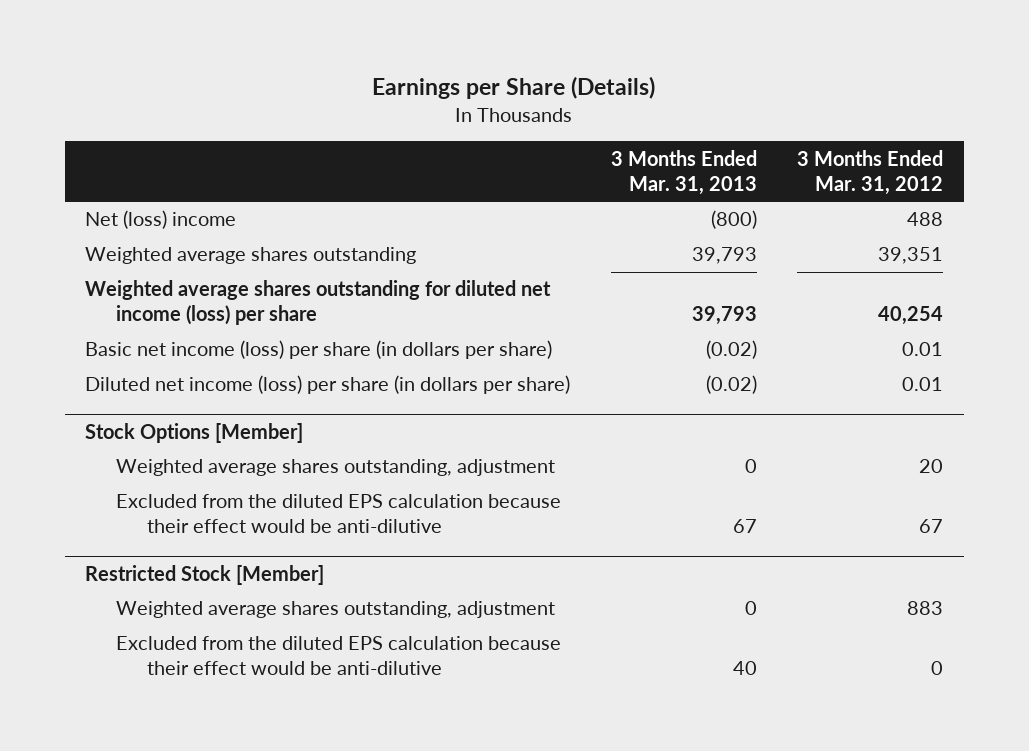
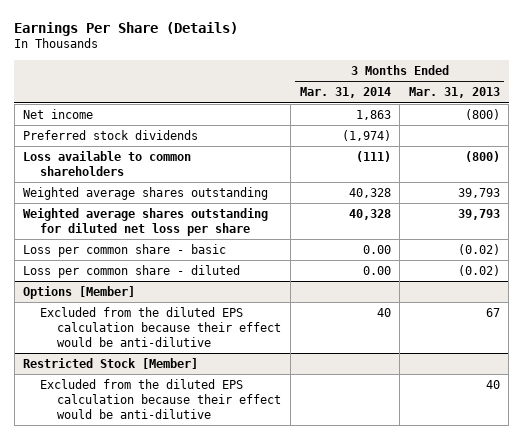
- Earnings per Share (Details)
+ Earnings Per Share (Details)
- | 3 Months Ended Mar. 31, 2013 | 3 Months Ended Mar. 31, 2012
+ | 3 Months Ended Mar. 31, 2014 | 3 Months Ended Mar. 31, 2013
- Net (loss) income | (800) | 488
+ Net income | 1,863 | (800)
+ Preferred stock dividends | (1,974) |
+ Loss available to common shareholders | (111) | (800)
- Weighted average shares outstanding for diluted net income (loss) per share | 39,793 | 40,254
- Basic net income (loss) per share (in dollars per share) | (0.02) | 0.01
- Diluted net income (loss) per share (in dollars per share) | (0.02) | 0.01
- Stock Options [Member]
- Weighted average shares outstanding, adjustment | 0 | 20
+ Weighted average shares outstanding for diluted net loss per share | 40,328 | 39,793
+ Loss per common share - basic | 0.00 | (0.02)
+ Loss per common share - diluted | 0.00 | (0.02)
+ Options [Member]
@ Restricted Stock [Member]
- Weighted average shares outstanding, adjustment | 0 | 883

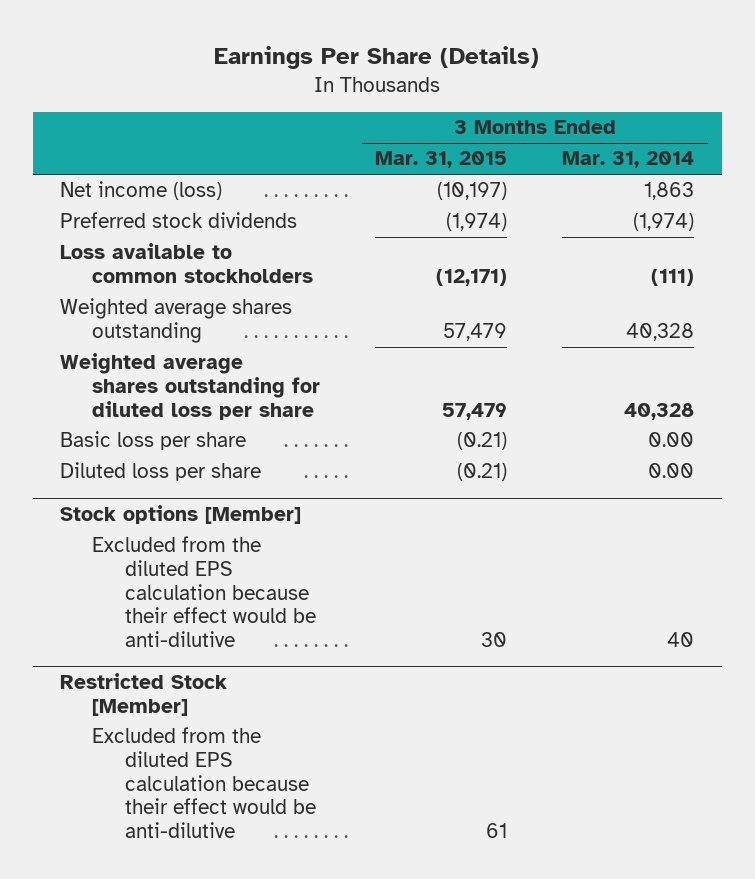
- | 3 Months Ended Mar. 31, 2014 | 3 Months Ended Mar. 31, 2013
+ | 3 Months Ended Mar. 31, 2015 | 3 Months Ended Mar. 31, 2014
- Net income | 1,863 | (800)
+ Net income (loss) | (10,197) | 1,863
- Loss available to common shareholders | (111) | (800)
+ Loss available to common stockholders | (12,171) | (111)
- Weighted average shares outstanding for diluted net loss per share | 40,328 | 39,793
- Loss per common share - basic | 0.00 | (0.02)
- Loss per common share - diluted | 0.00 | (0.02)
- Options [Member]
+ Weighted average shares outstanding for diluted loss per share | 57,479 | 40,328
+ Basic loss per share | (0.21) | 0.00
+ Diluted loss per share | (0.21) | 0.00
+ Stock options [Member]

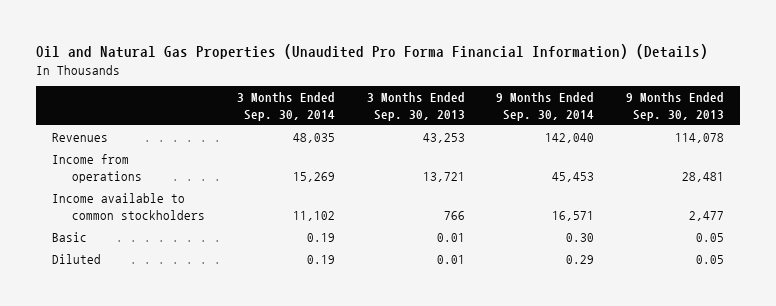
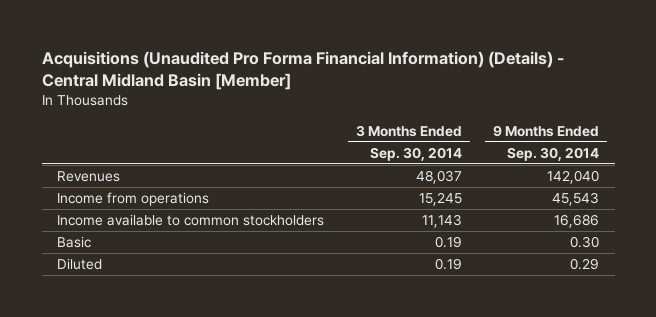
- Oil and Natural Gas Properties (Unaudited Pro Forma Financial Information) (Details)
+ Acquisitions (Unaudited Pro Forma Financial Information) (Details) - Central Midland Basin [Member]
- | 3 Months Ended Sep. 30, 2014 | 3 Months Ended Sep. 30, 2013 | 9 Months Ended Sep. 30, 2014 | 9 Months Ended Sep. 30, 2013
+ | 3 Months Ended Sep. 30, 2014 | 9 Months Ended Sep. 30, 2014
- Revenues | 48,035 | 43,253 | 142,040 | 114,078
- Income from operations | 15,269 | 13,721 | 45,453 | 28,481
- Income available to common stockholders | 11,102 | 766 | 16,571 | 2,477
+ Revenues | 48,037 | 142,040
+ Income from operations | 15,245 | 45,543
+ Income available to common stockholders | 11,143 | 16,686

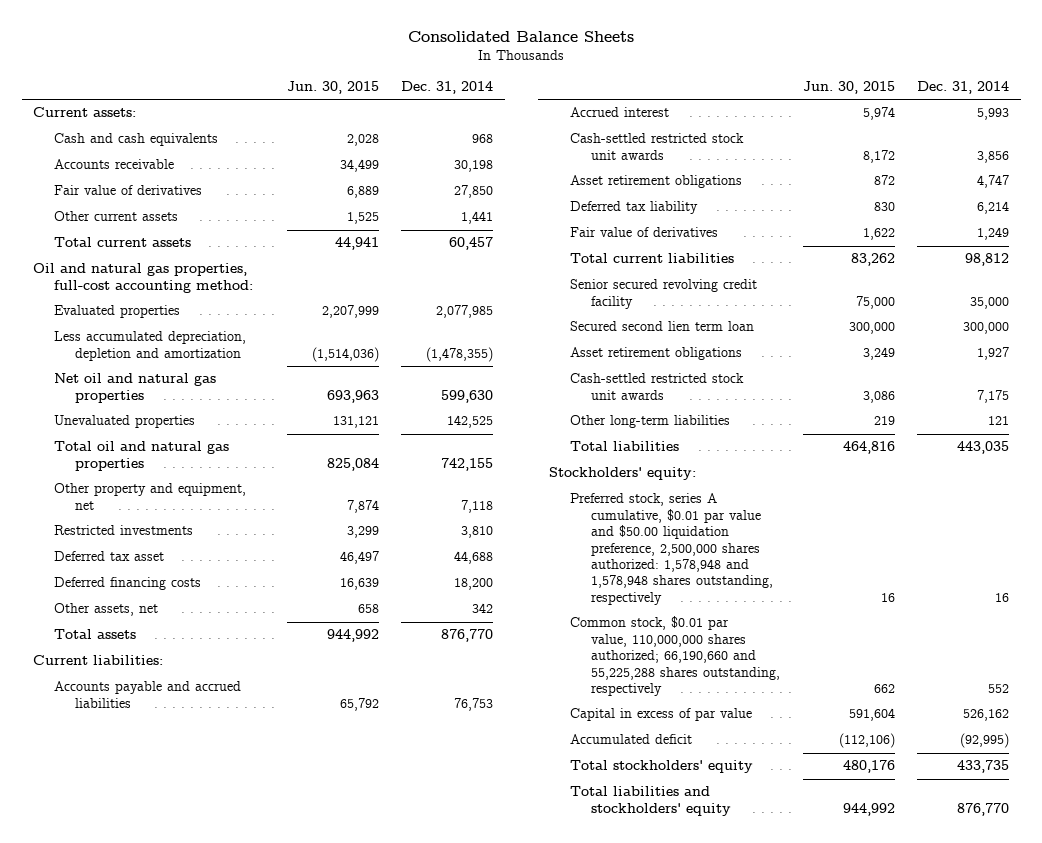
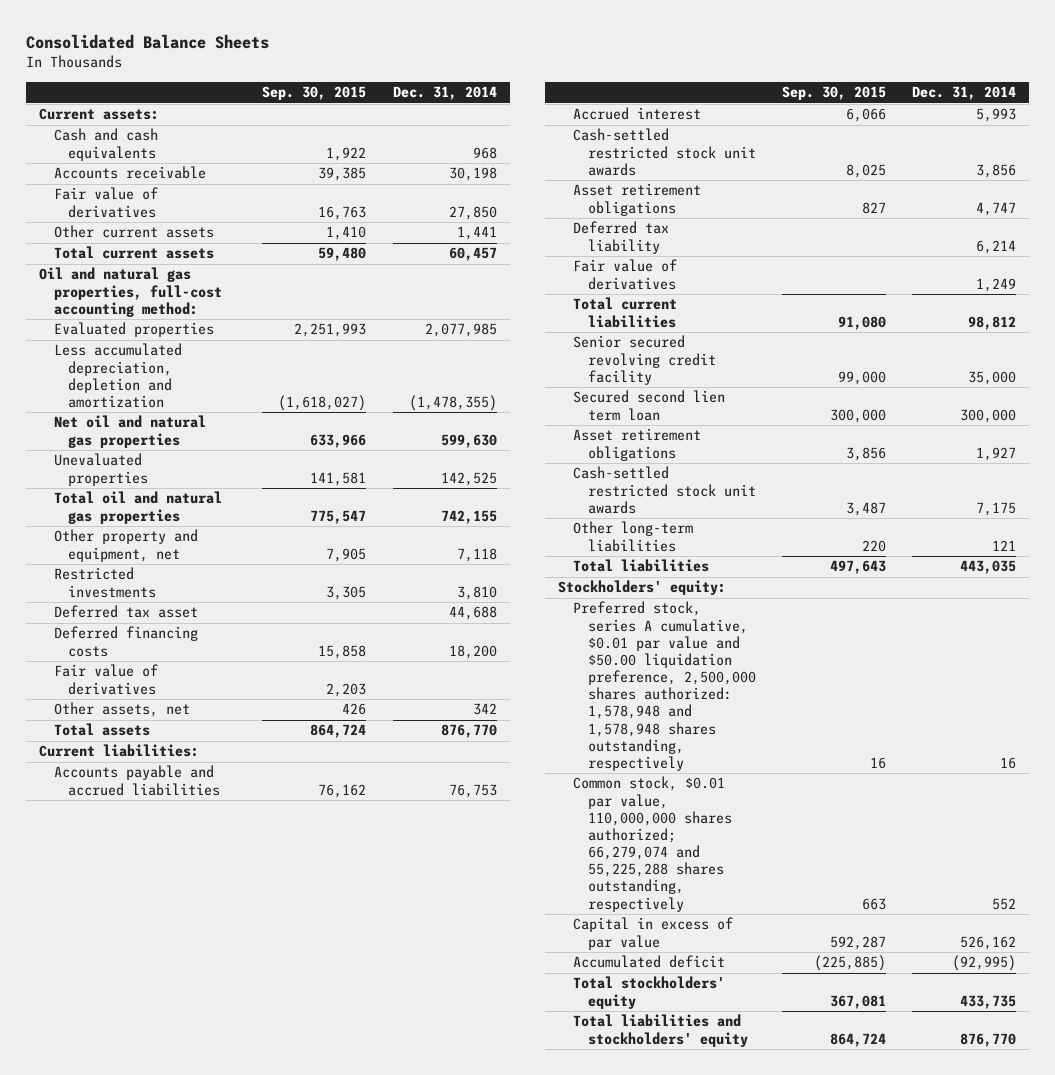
- | Jun. 30, 2015 | Dec. 31, 2014
+ | Sep. 30, 2015 | Dec. 31, 2014
+ Fair value of derivatives | 2,203 |
- Common stock, $0.01 par value, 110,000,000 shares authorized; 66,190,660 and 55,225,288 shares outstanding, respectively | 662 | 552
+ Common stock, $0.01 par value, 110,000,000 shares authorized; 66,279,074 and 55,225,288 shares outstanding, respectively | 663 | 552

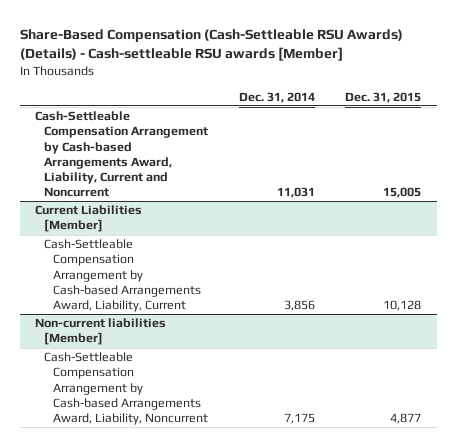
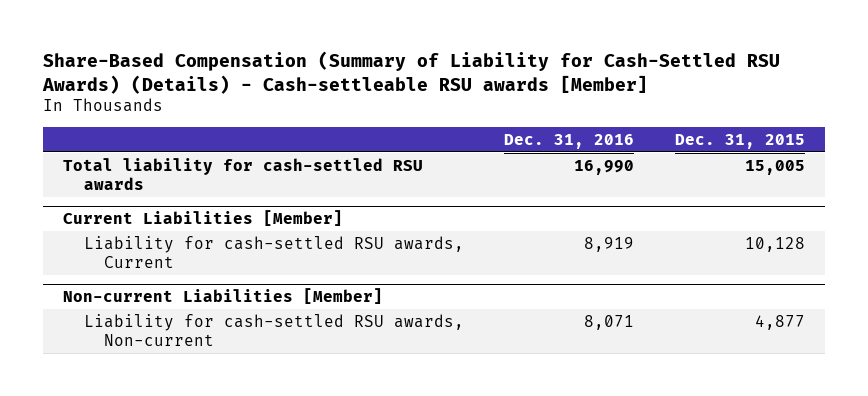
- Share-Based Compensation (Cash-Settleable RSU Awards) (Details) - Cash-settleable RSU awards [Member]
+ Share-Based Compensation (Summary of Liability for Cash-Settled RSU Awards) (Details) - Cash-settleable RSU awards [Member]
- | Dec. 31, 2014 | Dec. 31, 2015
+ | Dec. 31, 2016 | Dec. 31, 2015
- Cash-Settleable Compensation Arrangement by Cash-based Arrangements Award, Liability, Current and Noncurrent | 11,031 | 15,005
+ Total liability for cash-settled RSU awards | 16,990 | 15,005
@ Current Liabilities [Member]
- Cash-Settleable Compensation Arrangement by Cash-based Arrangements Award, Liability, Current | 3,856 | 10,128
- Non-current liabilities [Member]
- Cash-Settleable Compensation Arrangement by Cash-based Arrangements Award, Liability, Noncurrent | 7,175 | 4,877
@ Current Liabilities [Member]
+ Liability for cash-settled RSU awards, Current | 8,919 | 10,128
+ Non-current Liabilities [Member]
+ Liability for cash-settled RSU awards, Non-current | 8,071 | 4,877

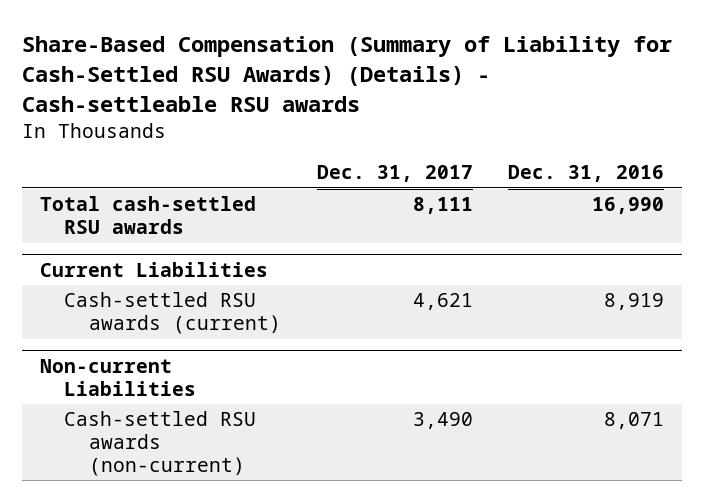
- Share-Based Compensation (Summary of Liability for Cash-Settled RSU Awards) (Details) - Cash-settleable RSU awards [Member]
+ Share-Based Compensation (Summary of Liability for Cash-Settled RSU Awards) (Details) - Cash-settleable RSU awards
- | Dec. 31, 2016 | Dec. 31, 2015
+ | Dec. 31, 2017 | Dec. 31, 2016
- Total liability for cash-settled RSU awards | 16,990 | 15,005
- Current Liabilities [Member]
- Liability for cash-settled RSU awards, Current | 8,919 | 10,128
- Non-current Liabilities [Member]
- Liability for cash-settled RSU awards, Non-current | 8,071 | 4,877
+ Total cash-settled RSU awards | 8,111 | 16,990
+ Current Liabilities
+ Cash-settled RSU awards (current) | 4,621 | 8,919
+ Non-current Liabilities
+ Cash-settled RSU awards (non-current) | 3,490 | 8,071

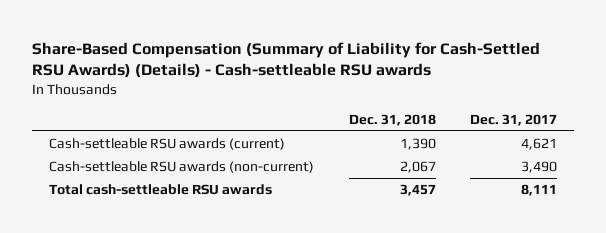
- | Dec. 31, 2017 | Dec. 31, 2016
+ | Dec. 31, 2018 | Dec. 31, 2017
- Total cash-settled RSU awards | 8,111 | 16,990
- Current Liabilities
- Cash-settled RSU awards (current) | 4,621 | 8,919
- Non-current Liabilities
- Cash-settled RSU awards (non-current) | 3,490 | 8,071
+ Cash-settleable RSU awards (current) | 1,390 | 4,621
+ Cash-settleable RSU awards (non-current) | 2,067 | 3,490
+ Total cash-settleable RSU awards | 3,457 | 8,111

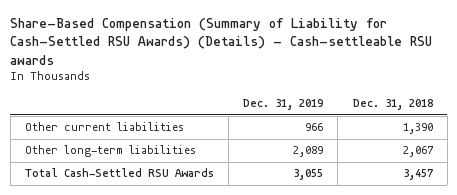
- | Dec. 31, 2018 | Dec. 31, 2017
+ | Dec. 31, 2019 | Dec. 31, 2018
- Cash-settleable RSU awards (current) | 1,390 | 4,621
- Cash-settleable RSU awards (non-current) | 2,067 | 3,490
- Total cash-settleable RSU awards | 3,457 | 8,111
+ Other current liabilities | 966 | 1,390
+ Other long-term liabilities | 2,089 | 2,067
+ Total Cash-Settled RSU Awards | 3,055 | 3,457

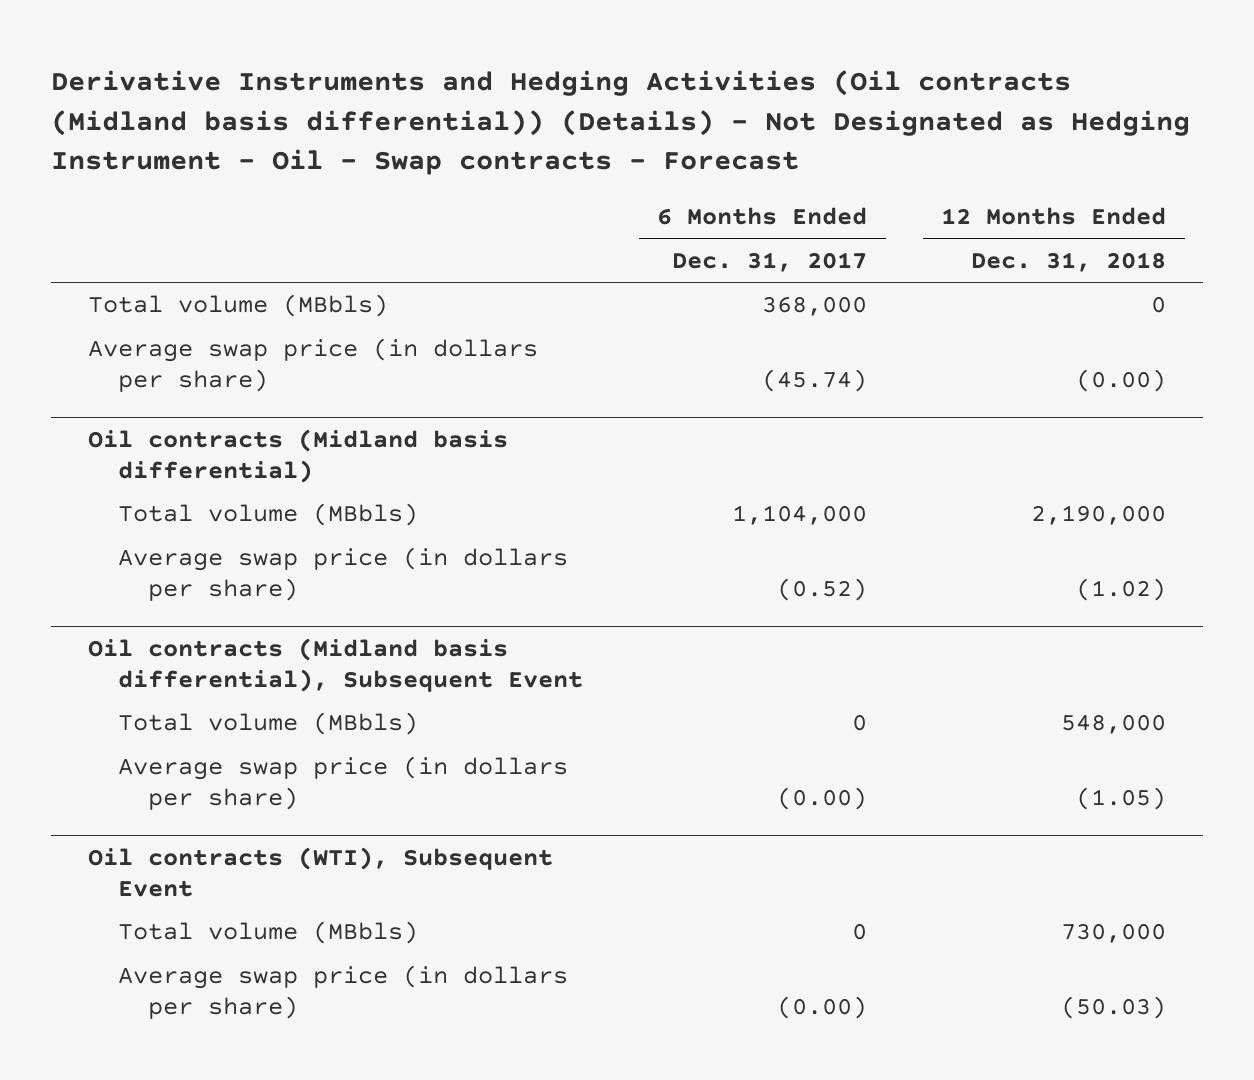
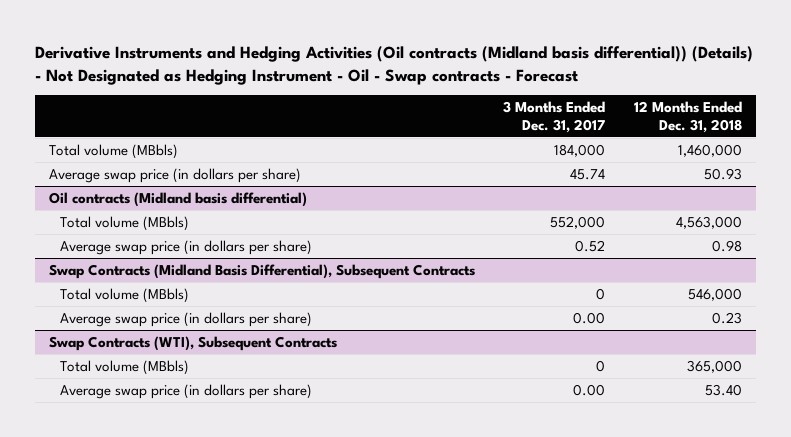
- | 6 Months Ended Dec. 31, 2017 | 12 Months Ended Dec. 31, 2018
+ | 3 Months Ended Dec. 31, 2017 | 12 Months Ended Dec. 31, 2018
- Total volume (MBbls) | 368,000 | 0
- Average swap price (in dollars per share) | (45.74) | (0.00)
+ Total volume (MBbls) | 184,000 | 1,460,000
+ Average swap price (in dollars per share) | 45.74 | 50.93
@ Oil contracts (Midland basis differential)
- Total volume (MBbls) | 1,104,000 | 2,190,000
- Average swap price (in dollars per share) | (0.52) | (1.02)
- Oil contracts (Midland basis differential), Subsequent Event
- Total volume (MBbls) | 0 | 548,000
- Average swap price (in dollars per share) | (0.00) | (1.05)
- Oil contracts (WTI), Subsequent Event
- Total volume (MBbls) | 0 | 730,000
- Average swap price (in dollars per share) | (0.00) | (50.03)
@ Oil contracts (Midland basis differential)
+ Total volume (MBbls) | 552,000 | 4,563,000
+ Average swap price (in dollars per share) | 0.52 | 0.98
+ Swap Contracts (Midland Basis Differential), Subsequent Contracts
+ Total volume (MBbls) | 0 | 546,000
+ Average swap price (in dollars per share) | 0.00 | 0.23
+ Swap Contracts (WTI), Subsequent Contracts
+ Total volume (MBbls) | 0 | 365,000
+ Average swap price (in dollars per share) | 0.00 | 53.40

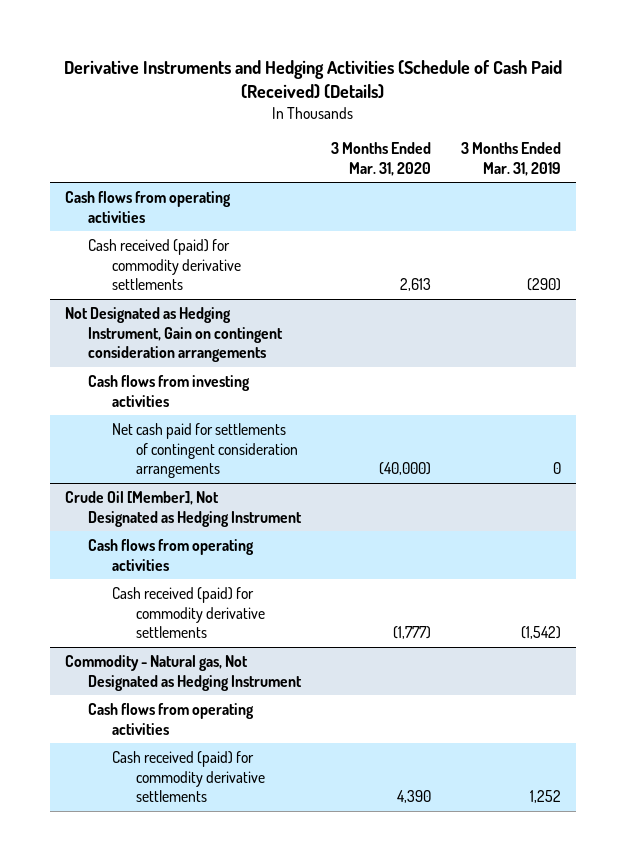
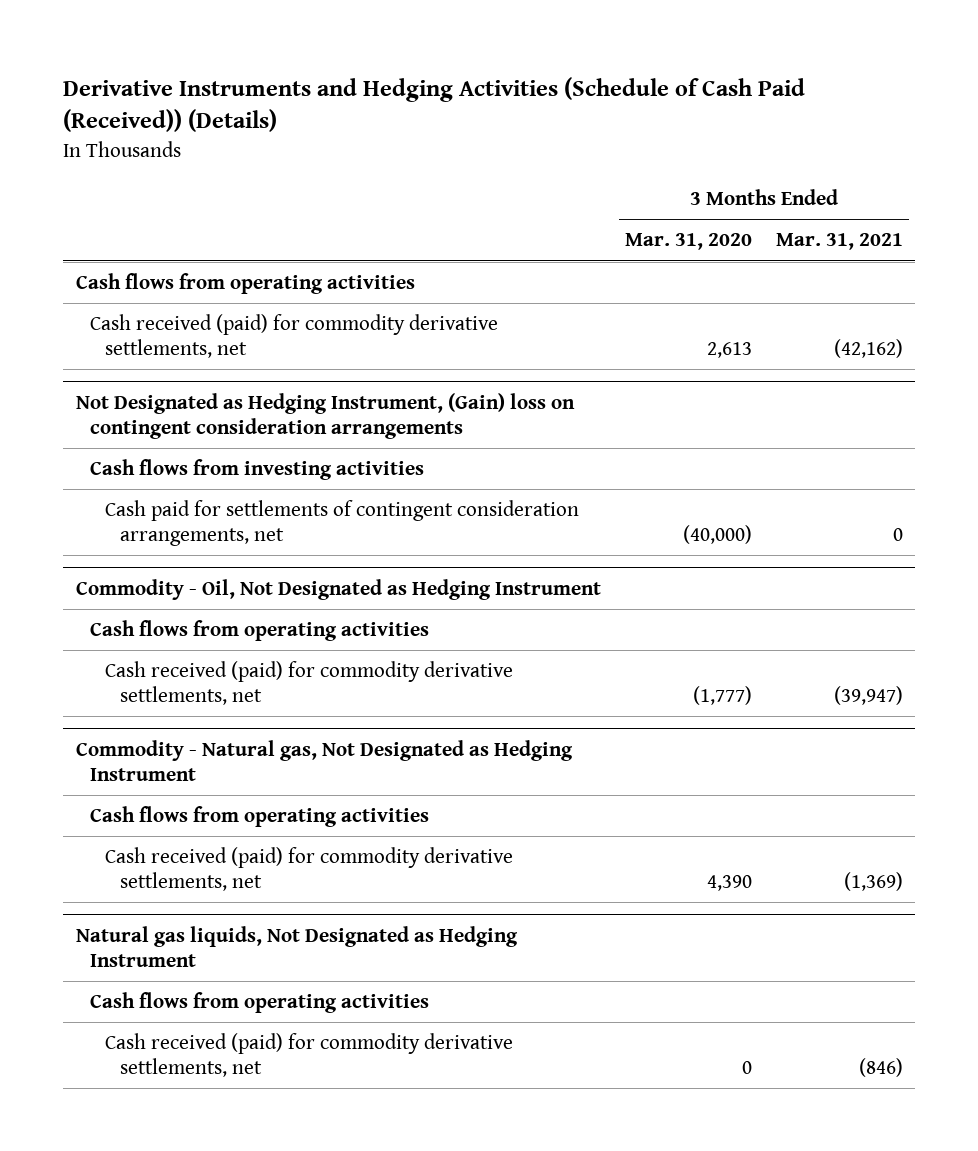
- Derivative Instruments and Hedging Activities (Schedule of Cash Paid (Received) (Details)
+ Derivative Instruments and Hedging Activities (Schedule of Cash Paid (Received)) (Details)
- | 3 Months Ended Mar. 31, 2020 | 3 Months Ended Mar. 31, 2019
+ | 3 Months Ended Mar. 31, 2020 | 3 Months Ended Mar. 31, 2021
- Cash received (paid) for commodity derivative settlements | 2,613 | (290)
- Not Designated as Hedging Instrument, Gain on contingent consideration arrangements
+ Cash received (paid) for commodity derivative settlements, net | 2,613 | (42,162)
+ Not Designated as Hedging Instrument, (Gain) loss on contingent consideration arrangements
- Net cash paid for settlements of contingent consideration arrangements | (40,000) | 0
- Crude Oil [Member], Not Designated as Hedging Instrument
+ Cash paid for settlements of contingent consideration arrangements, net | (40,000) | 0
+ Commodity - Oil, Not Designated as Hedging Instrument
- Cash received (paid) for commodity derivative settlements | (1,777) | (1,542)
+ Cash received (paid) for commodity derivative settlements, net | (1,777) | (39,947)
@ Commodity - Natural gas, Not Designated as Hedging Instrument
- Cash received (paid) for commodity derivative settlements | 4,390 | 1,252
+ Cash received (paid) for commodity derivative settlements, net | 4,390 | (1,369)
+ Natural gas liquids, Not Designated as Hedging Instrument
+ Cash flows from operating activities
+ Cash received (paid) for commodity derivative settlements, net | 0 | (846)

